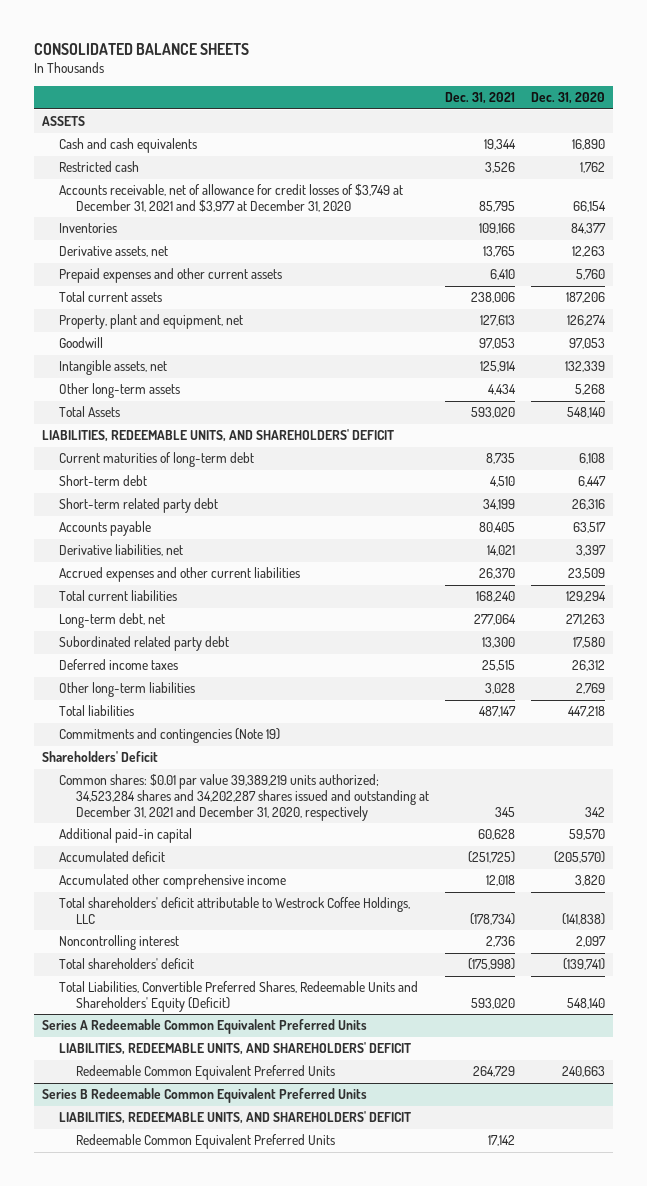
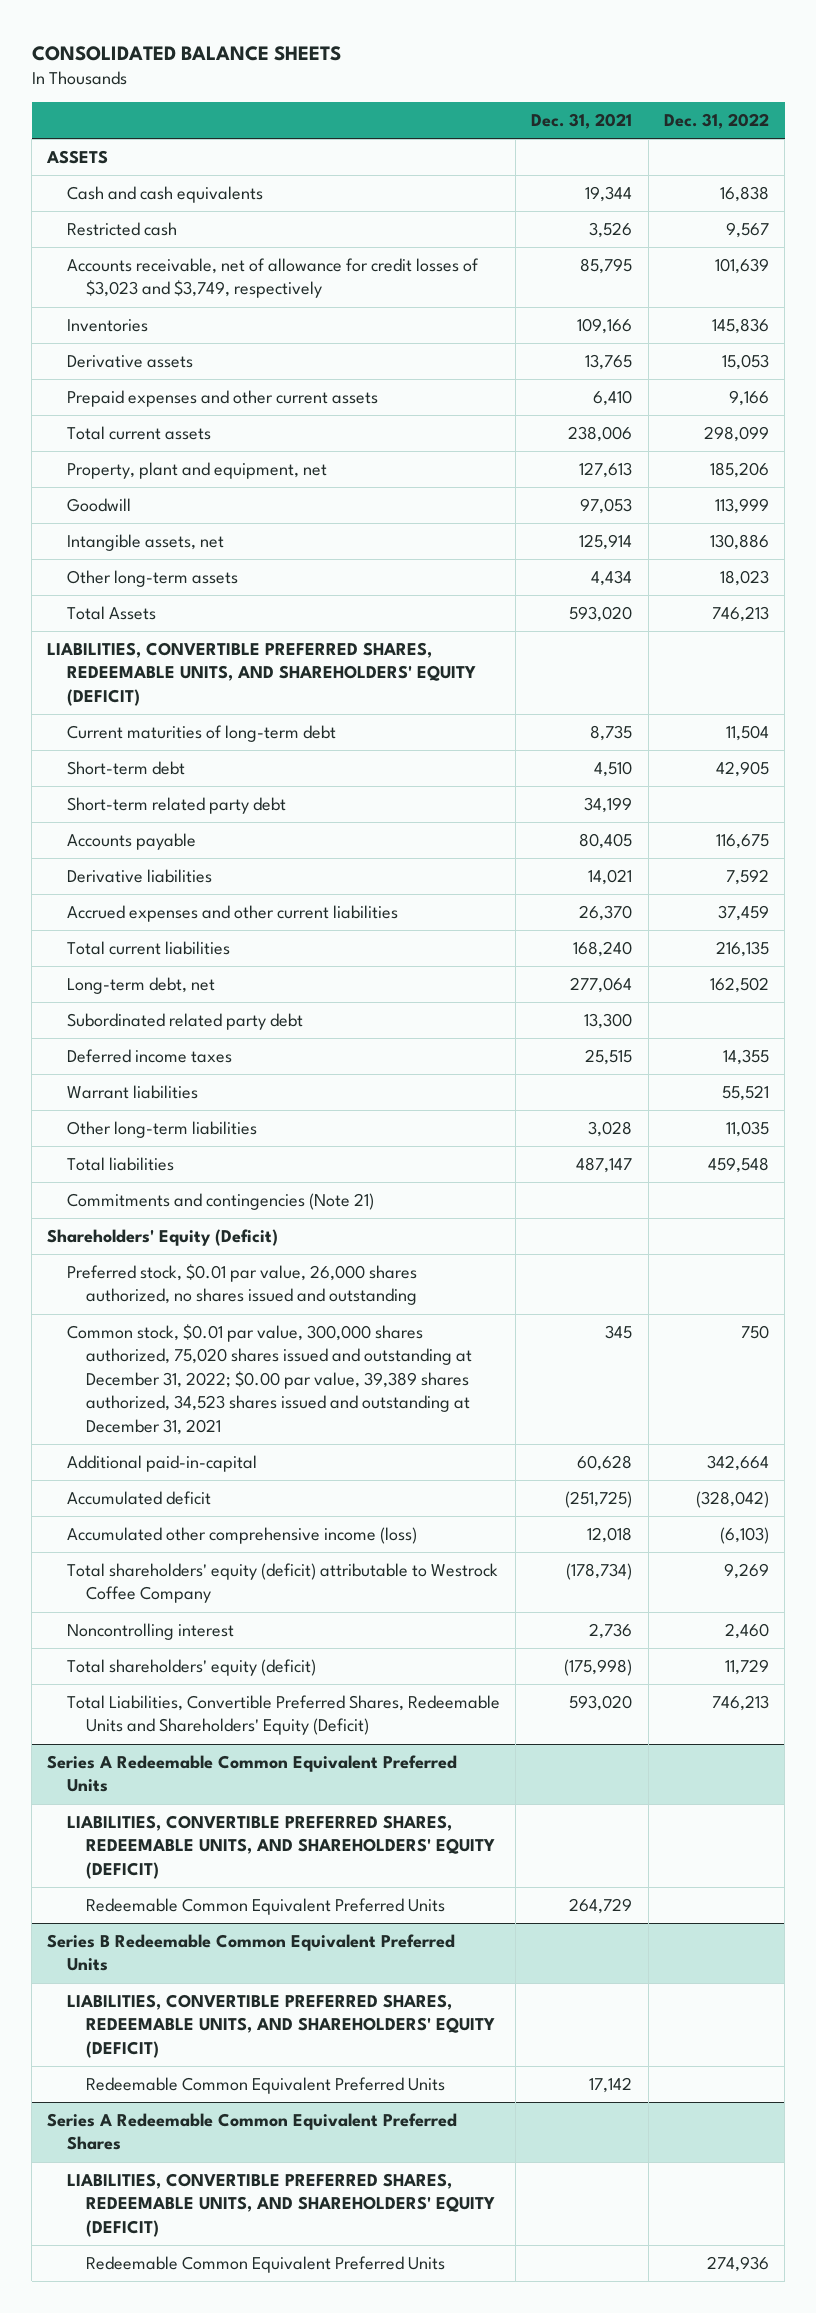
- | Dec. 31, 2021 | Dec. 31, 2020
+ | Dec. 31, 2021 | Dec. 31, 2022
- Accounts receivable, net of allowance for credit losses of $3,749 at December 31, 2021 and $3,977 at December 31, 2020 | 85,795 | 66,154
+ Accounts receivable, net of allowance for credit losses of $3,023 and $3,749, respectively | 85,795 | 101,639
- Derivative assets, net | 13,765 | 12,263
+ Derivative assets | 13,765 | 15,053
- LIABILITIES, REDEEMABLE UNITS, AND SHAREHOLDERS' DEFICIT
+ LIABILITIES, CONVERTIBLE PREFERRED SHARES, REDEEMABLE UNITS, AND SHAREHOLDERS' EQUITY (DEFICIT)
- Derivative liabilities, net | 14,021 | 3,397
+ Derivative liabilities | 14,021 | 7,592
+ Warrant liabilities | | 55,521
- Commitments and contingencies (Note 19)
- Shareholders' Deficit
- Common shares: $0.01 par value 39,389,219 units authorized; 34,523,284 shares and 34,202,287 shares issued and outstanding at December 31, 2021 and December 31, 2020, respectively | 345 | 342
- Additional paid-in capital | 60,628 | 59,570
+ Commitments and contingencies (Note 21)
+ Shareholders' Equity (Deficit)
+ Preferred stock, $0.01 par value, 26,000 shares authorized, no shares issued and outstanding
+ Common stock, $0.01 par value, 300,000 shares authorized, 75,020 shares issued and outstanding at December 31, 2022; $0.00 par value, 39,389 shares authorized, 34,523 shares issued and outstanding at December 31, 2021 | 345 | 750
+ Additional paid-in-capital | 60,628 | 342,664
- Accumulated other comprehensive income | 12,018 | 3,820
- Total shareholders' deficit attributable to Westrock Coffee Holdings, LLC | (178,734) | (141,838)
+ Accumulated other comprehensive income (loss) | 12,018 | (6,103)
+ Total shareholders' equity (deficit) attributable to Westrock Coffee Company | (178,734) | 9,269
- Total shareholders' deficit | (175,998) | (139,741)
+ Total shareholders' equity (deficit) | (175,998) | 11,729
@ Series A Redeemable Common Equivalent Preferred Units
- LIABILITIES, REDEEMABLE UNITS, AND SHAREHOLDERS' DEFICIT
+ LIABILITIES, CONVERTIBLE PREFERRED SHARES, REDEEMABLE UNITS, AND SHAREHOLDERS' EQUITY (DEFICIT)
@ Series B Redeemable Common Equivalent Preferred Units
- LIABILITIES, REDEEMABLE UNITS, AND SHAREHOLDERS' DEFICIT
+ LIABILITIES, CONVERTIBLE PREFERRED SHARES, REDEEMABLE UNITS, AND SHAREHOLDERS' EQUITY (DEFICIT)
+ Series A Redeemable Common Equivalent Preferred Shares
+ LIABILITIES, CONVERTIBLE PREFERRED SHARES, REDEEMABLE UNITS, AND SHAREHOLDERS' EQUITY (DEFICIT)
+ Redeemable Common Equivalent Preferred Units | | 274,936

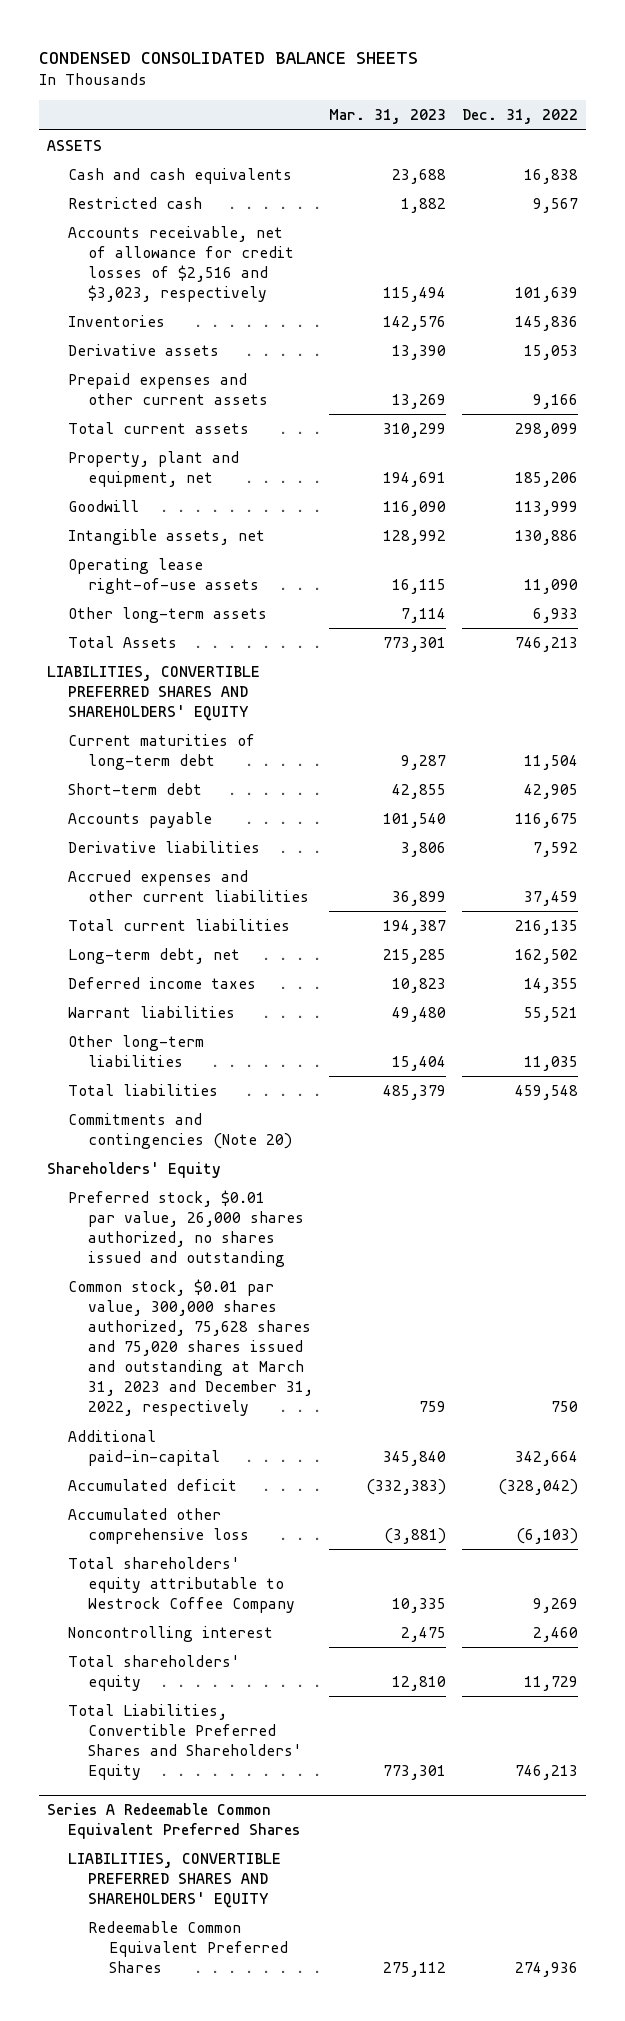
- CONSOLIDATED BALANCE SHEETS
+ CONDENSED CONSOLIDATED BALANCE SHEETS
- | Dec. 31, 2021 | Dec. 31, 2022
+ | Mar. 31, 2023 | Dec. 31, 2022
- Accounts receivable, net of allowance for credit losses of $3,023 and $3,749, respectively | 85,795 | 101,639
+ Accounts receivable, net of allowance for credit losses of $2,516 and $3,023, respectively | 115,494 | 101,639
- Other long-term assets | 4,434 | 18,023
+ Operating lease right-of-use assets | 16,115 | 11,090
+ Other long-term assets | 7,114 | 6,933
- LIABILITIES, CONVERTIBLE PREFERRED SHARES, REDEEMABLE UNITS, AND SHAREHOLDERS' EQUITY (DEFICIT)
+ LIABILITIES, CONVERTIBLE PREFERRED SHARES AND SHAREHOLDERS' EQUITY
- Short-term related party debt | 34,199 |
- Subordinated related party debt | 13,300 |
- Commitments and contingencies (Note 21)
- Shareholders' Equity (Deficit)
+ Commitments and contingencies (Note 20)
+ Shareholders' Equity
- Common stock, $0.01 par value, 300,000 shares authorized, 75,020 shares issued and outstanding at December 31, 2022; $0.00 par value, 39,389 shares authorized, 34,523 shares issued and outstanding at December 31, 2021 | 345 | 750
+ Common stock, $0.01 par value, 300,000 shares authorized, 75,628 shares and 75,020 shares issued and outstanding at March 31, 2023 and December 31, 2022, respectively | 759 | 750
- Accumulated other comprehensive income (loss) | 12,018 | (6,103)
- Total shareholders' equity (deficit) attributable to Westrock Coffee Company | (178,734) | 9,269
+ Accumulated other comprehensive loss | (3,881) | (6,103)
+ Total shareholders' equity attributable to Westrock Coffee Company | 10,335 | 9,269
- Total shareholders' equity (deficit) | (175,998) | 11,729
- Total Liabilities, Convertible Preferred Shares, Redeemable Units and Shareholders' Equity (Deficit) | 593,020 | 746,213
- Series A Redeemable Common Equivalent Preferred Units
- LIABILITIES, CONVERTIBLE PREFERRED SHARES, REDEEMABLE UNITS, AND SHAREHOLDERS' EQUITY (DEFICIT)
- Redeemable Common Equivalent Preferred Units | 264,729 |
- Series B Redeemable Common Equivalent Preferred Units
- LIABILITIES, CONVERTIBLE PREFERRED SHARES, REDEEMABLE UNITS, AND SHAREHOLDERS' EQUITY (DEFICIT)
- Redeemable Common Equivalent Preferred Units | 17,142 |
+ Total shareholders' equity | 12,810 | 11,729
+ Total Liabilities, Convertible Preferred Shares and Shareholders' Equity | 773,301 | 746,213
@ Series A Redeemable Common Equivalent Preferred Shares
- LIABILITIES, CONVERTIBLE PREFERRED SHARES, REDEEMABLE UNITS, AND SHAREHOLDERS' EQUITY (DEFICIT)
- Redeemable Common Equivalent Preferred Units | | 274,936
+ LIABILITIES, CONVERTIBLE PREFERRED SHARES AND SHAREHOLDERS' EQUITY
+ Redeemable Common Equivalent Preferred Shares | 275,112 | 274,936

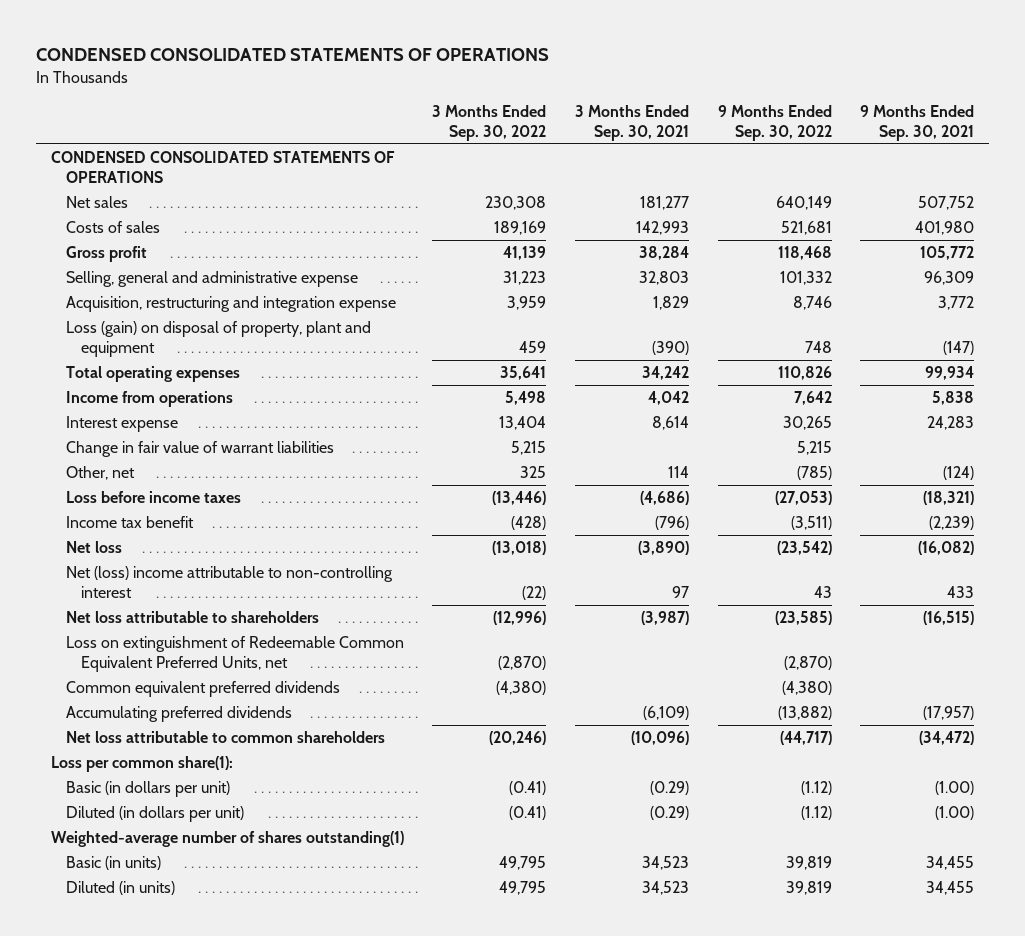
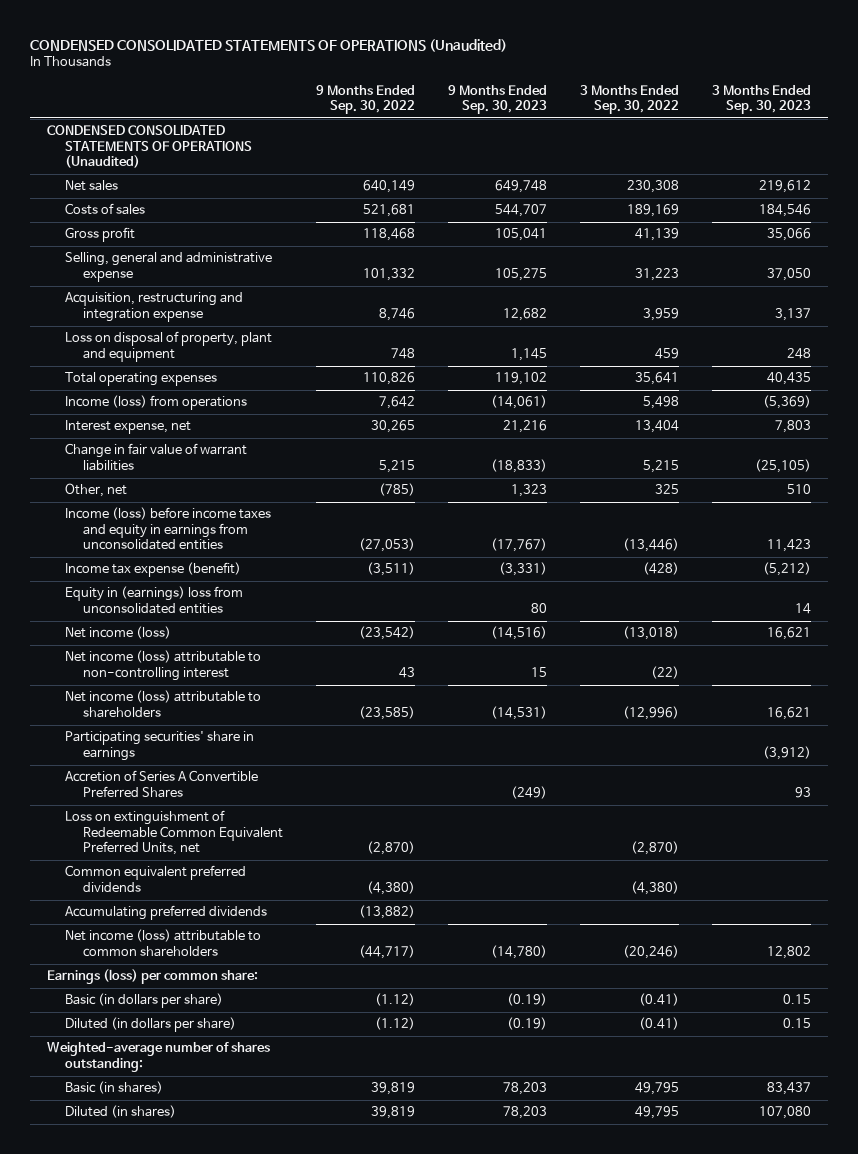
- CONDENSED CONSOLIDATED STATEMENTS OF OPERATIONS
+ CONDENSED CONSOLIDATED STATEMENTS OF OPERATIONS (Unaudited)
- | 3 Months Ended Sep. 30, 2022 | 3 Months Ended Sep. 30, 2021 | 9 Months Ended Sep. 30, 2022 | 9 Months Ended Sep. 30, 2021
+ | 9 Months Ended Sep. 30, 2022 | 9 Months Ended Sep. 30, 2023 | 3 Months Ended Sep. 30, 2022 | 3 Months Ended Sep. 30, 2023
- CONDENSED CONSOLIDATED STATEMENTS OF OPERATIONS
+ CONDENSED CONSOLIDATED STATEMENTS OF OPERATIONS (Unaudited)
- Loss (gain) on disposal of property, plant and equipment | 459 | (390) | 748 | (147)
+ Loss on disposal of property, plant and equipment | 748 | 1,145 | 459 | 248
- Income from operations | 5,498 | 4,042 | 7,642 | 5,838
- Interest expense | 13,404 | 8,614 | 30,265 | 24,283
+ Income (loss) from operations | 7,642 | (14,061) | 5,498 | (5,369)
+ Interest expense, net | 30,265 | 21,216 | 13,404 | 7,803
- Loss before income taxes | (13,446) | (4,686) | (27,053) | (18,321)
- Income tax benefit | (428) | (796) | (3,511) | (2,239)
- Net loss | (13,018) | (3,890) | (23,542) | (16,082)
- Net (loss) income attributable to non-controlling interest | (22) | 97 | 43 | 433
- Net loss attributable to shareholders | (12,996) | (3,987) | (23,585) | (16,515)
+ Income (loss) before income taxes and equity in earnings from unconsolidated entities | (27,053) | (17,767) | (13,446) | 11,423
+ Income tax expense (benefit) | (3,511) | (3,331) | (428) | (5,212)
+ Equity in (earnings) loss from unconsolidated entities | | 80 | | 14
+ Net income (loss) | (23,542) | (14,516) | (13,018) | 16,621
+ Net income (loss) attributable to non-controlling interest | 43 | 15 | (22) |
+ Net income (loss) attributable to shareholders | (23,585) | (14,531) | (12,996) | 16,621
+ Participating securities' share in earnings | | | | (3,912)
+ Accretion of Series A Convertible Preferred Shares | | (249) | | 93
- Net loss attributable to common shareholders | (20,246) | (10,096) | (44,717) | (34,472)
- Loss per common share(1):
- Basic (in dollars per unit) | (0.41) | (0.29) | (1.12) | (1.00)
- Diluted (in dollars per unit) | (0.41) | (0.29) | (1.12) | (1.00)
- Weighted-average number of shares outstanding(1)
- Basic (in units) | 49,795 | 34,523 | 39,819 | 34,455
- Diluted (in units) | 49,795 | 34,523 | 39,819 | 34,455
+ Net income (loss) attributable to common shareholders | (44,717) | (14,780) | (20,246) | 12,802
+ Earnings (loss) per common share:
+ Basic (in dollars per share) | (1.12) | (0.19) | (0.41) | 0.15
+ Diluted (in dollars per share) | (1.12) | (0.19) | (0.41) | 0.15
+ Weighted-average number of shares outstanding:
+ Basic (in shares) | 39,819 | 78,203 | 49,795 | 83,437
+ Diluted (in shares) | 39,819 | 78,203 | 49,795 | 107,080

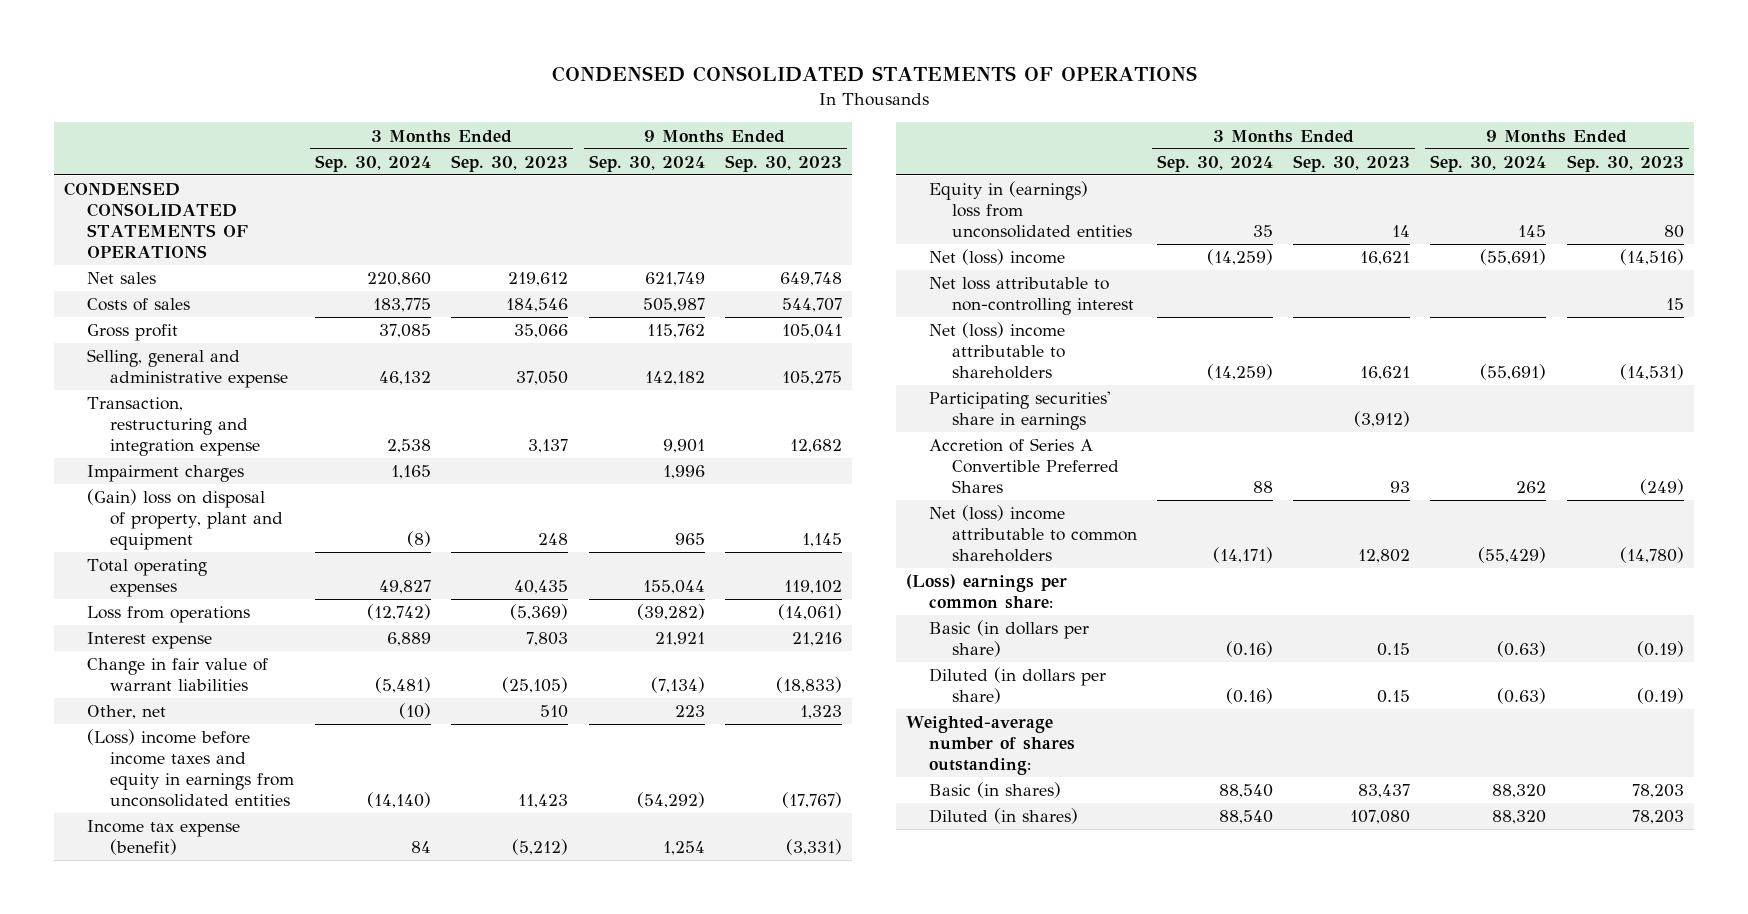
- CONDENSED CONSOLIDATED STATEMENTS OF OPERATIONS (Unaudited)
+ CONDENSED CONSOLIDATED STATEMENTS OF OPERATIONS
- | 9 Months Ended Sep. 30, 2022 | 9 Months Ended Sep. 30, 2023 | 3 Months Ended Sep. 30, 2022 | 3 Months Ended Sep. 30, 2023
+ | 3 Months Ended Sep. 30, 2024 | 3 Months Ended Sep. 30, 2023 | 9 Months Ended Sep. 30, 2024 | 9 Months Ended Sep. 30, 2023
- CONDENSED CONSOLIDATED STATEMENTS OF OPERATIONS (Unaudited)
+ CONDENSED CONSOLIDATED STATEMENTS OF OPERATIONS
- Acquisition, restructuring and integration expense | 8,746 | 12,682 | 3,959 | 3,137
- Loss on disposal of property, plant and equipment | 748 | 1,145 | 459 | 248
+ Transaction, restructuring and integration expense | 2,538 | 3,137 | 9,901 | 12,682
+ Impairment charges | 1,165 | | 1,996 |
+ (Gain) loss on disposal of property, plant and equipment | (8) | 248 | 965 | 1,145
- Income (loss) from operations | 7,642 | (14,061) | 5,498 | (5,369)
- Interest expense, net | 30,265 | 21,216 | 13,404 | 7,803
+ Loss from operations | (12,742) | (5,369) | (39,282) | (14,061)
+ Interest expense | 6,889 | 7,803 | 21,921 | 21,216
- Income (loss) before income taxes and equity in earnings from unconsolidated entities | (27,053) | (17,767) | (13,446) | 11,423
+ (Loss) income before income taxes and equity in earnings from unconsolidated entities | (14,140) | 11,423 | (54,292) | (17,767)
- Net income (loss) | (23,542) | (14,516) | (13,018) | 16,621
- Net income (loss) attributable to non-controlling interest | 43 | 15 | (22) |
- Net income (loss) attributable to shareholders | (23,585) | (14,531) | (12,996) | 16,621
+ Net (loss) income | (14,259) | 16,621 | (55,691) | (14,516)
+ Net loss attributable to non-controlling interest | | | | 15
+ Net (loss) income attributable to shareholders | (14,259) | 16,621 | (55,691) | (14,531)
- Loss on extinguishment of Redeemable Common Equivalent Preferred Units, net | (2,870) | | (2,870) |
- Common equivalent preferred dividends | (4,380) | | (4,380) |
- Accumulating preferred dividends | (13,882) | | |
- Net income (loss) attributable to common shareholders | (44,717) | (14,780) | (20,246) | 12,802
- Earnings (loss) per common share:
+ Net (loss) income attributable to common shareholders | (14,171) | 12,802 | (55,429) | (14,780)
+ (Loss) earnings per common share:

